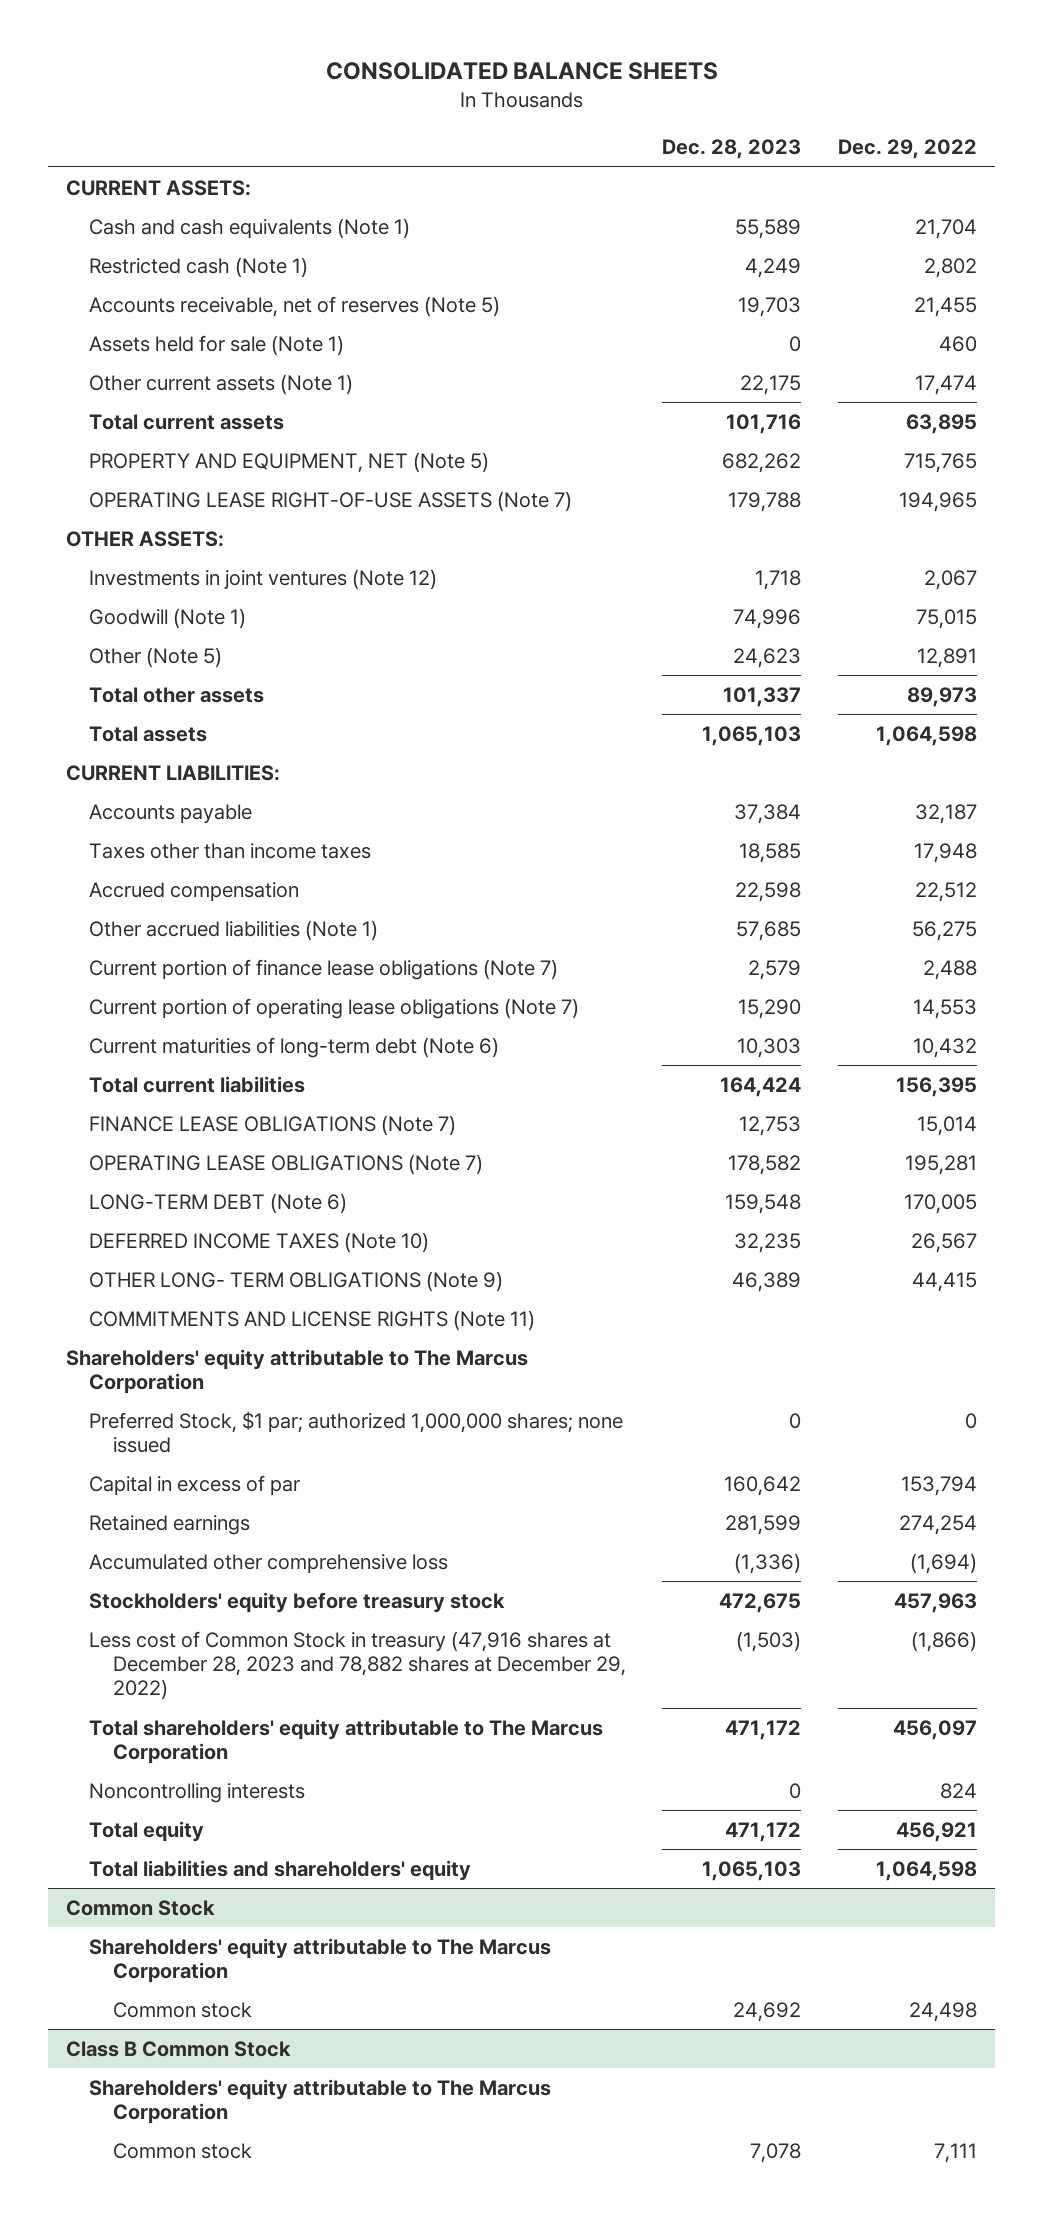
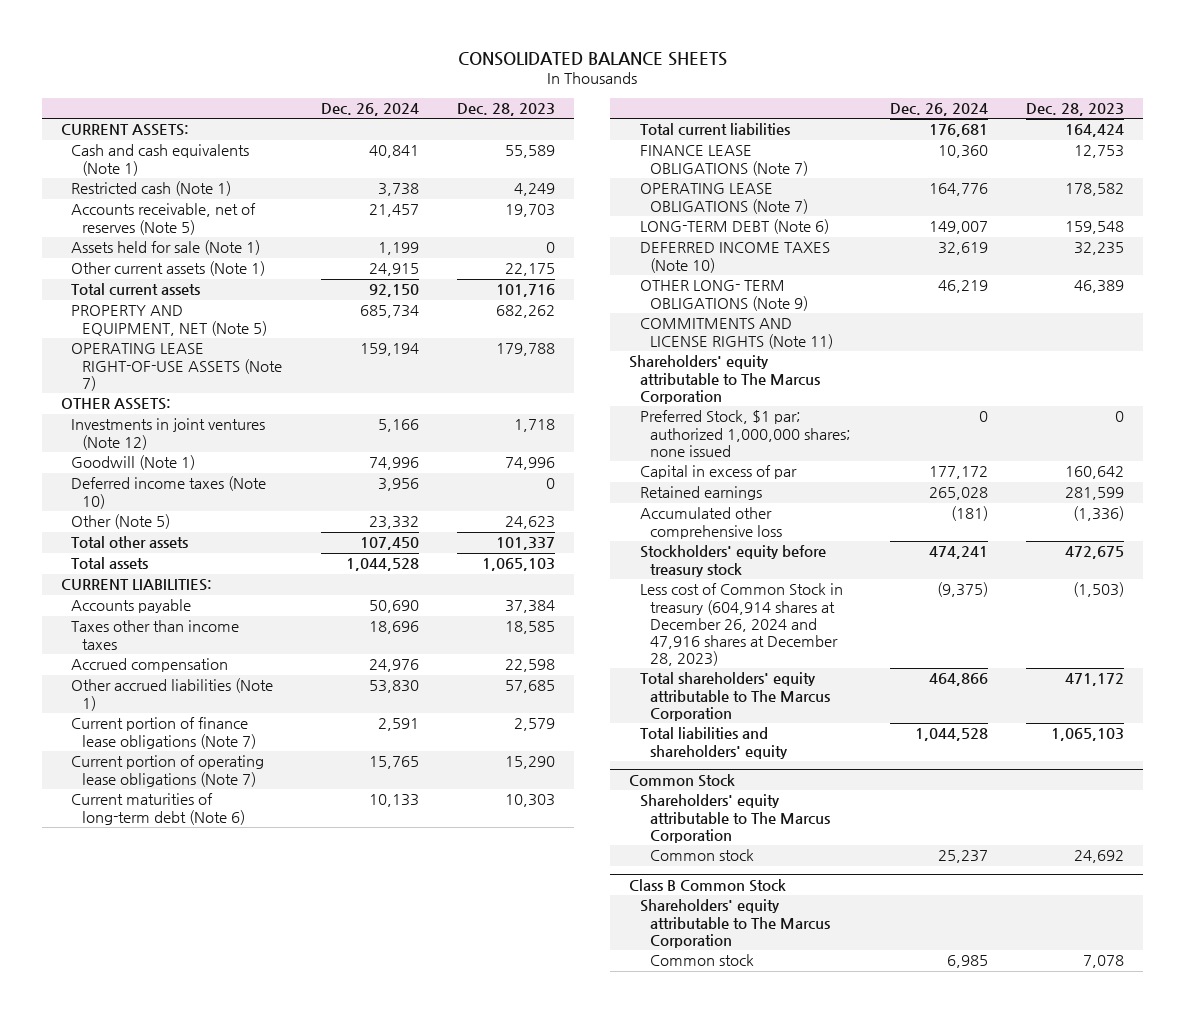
- | Dec. 28, 2023 | Dec. 29, 2022
+ | Dec. 26, 2024 | Dec. 28, 2023
+ Deferred income taxes (Note 10) | 3,956 | 0
- Less cost of Common Stock in treasury (47,916 shares at December 28, 2023 and 78,882 shares at December 29, 2022) | (1,503) | (1,866)
+ Less cost of Common Stock in treasury (604,914 shares at December 26, 2024 and 47,916 shares at December 28, 2023) | (9,375) | (1,503)
- Noncontrolling interests | 0 | 824
- Total equity | 471,172 | 456,921

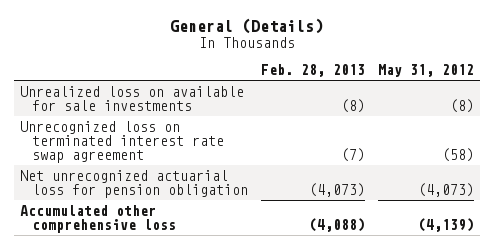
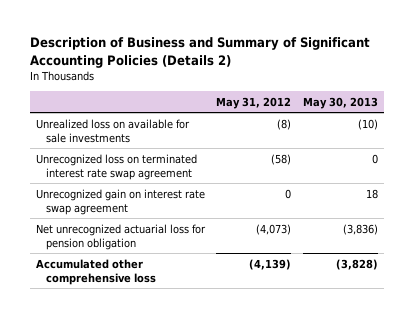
- General (Details)
+ Description of Business and Summary of Significant Accounting Policies (Details 2)
- | Feb. 28, 2013 | May 31, 2012
+ | May 31, 2012 | May 30, 2013
+ Unrecognized gain on interest rate swap agreement | 0 | 18

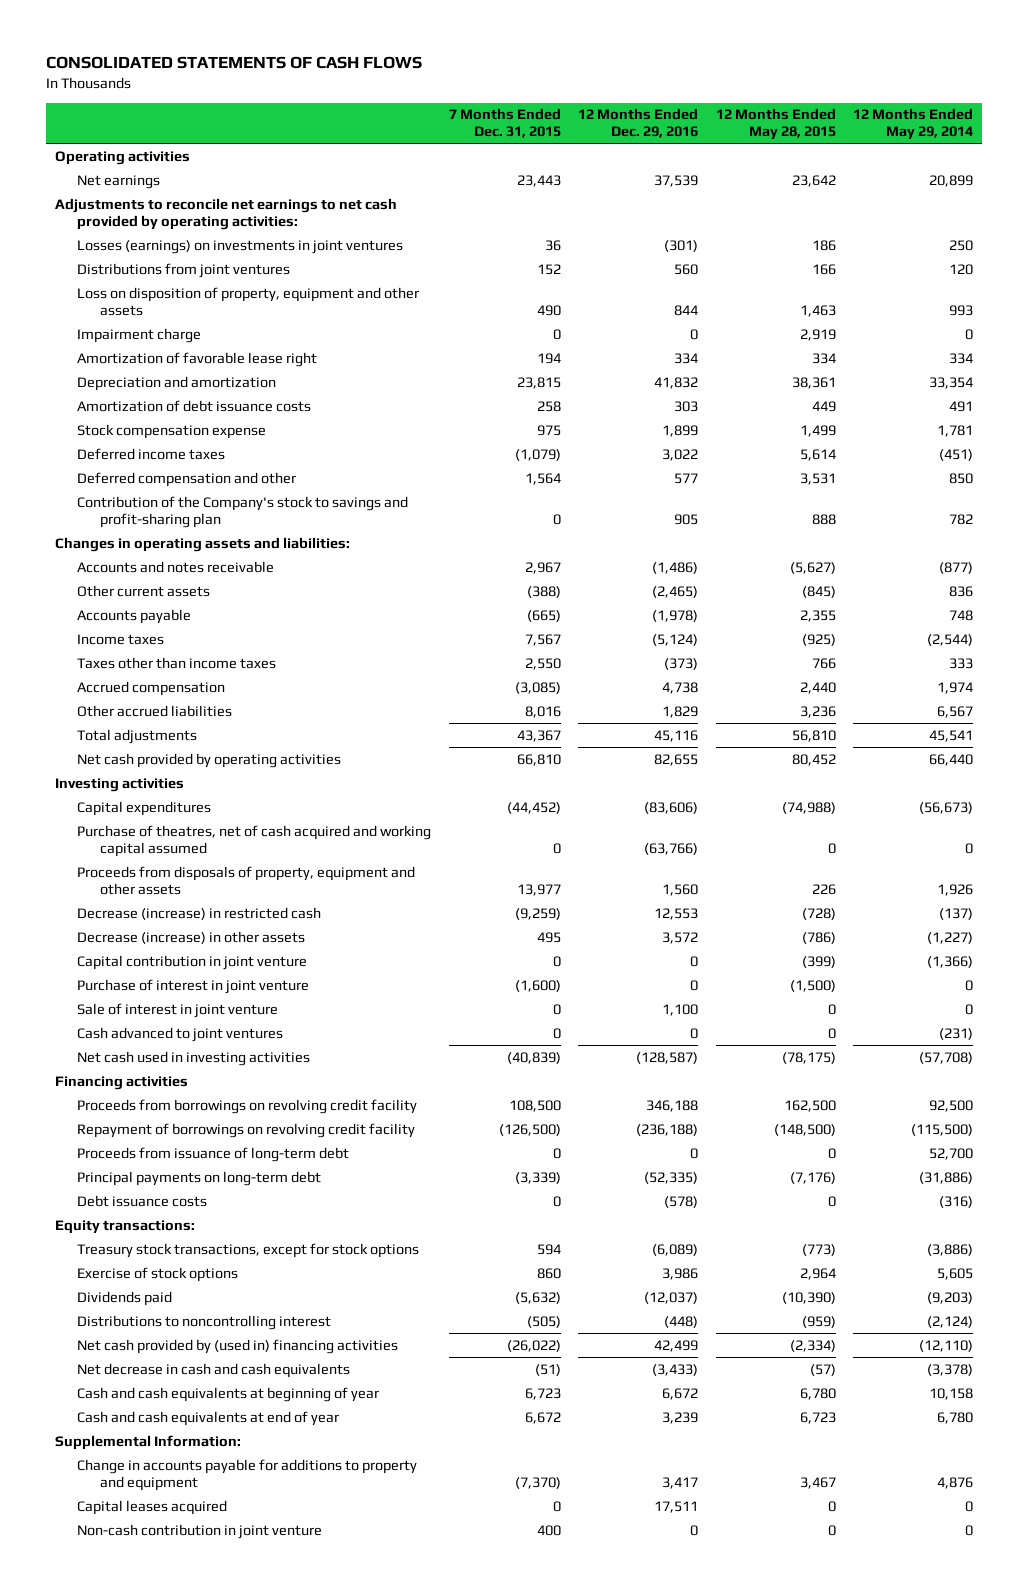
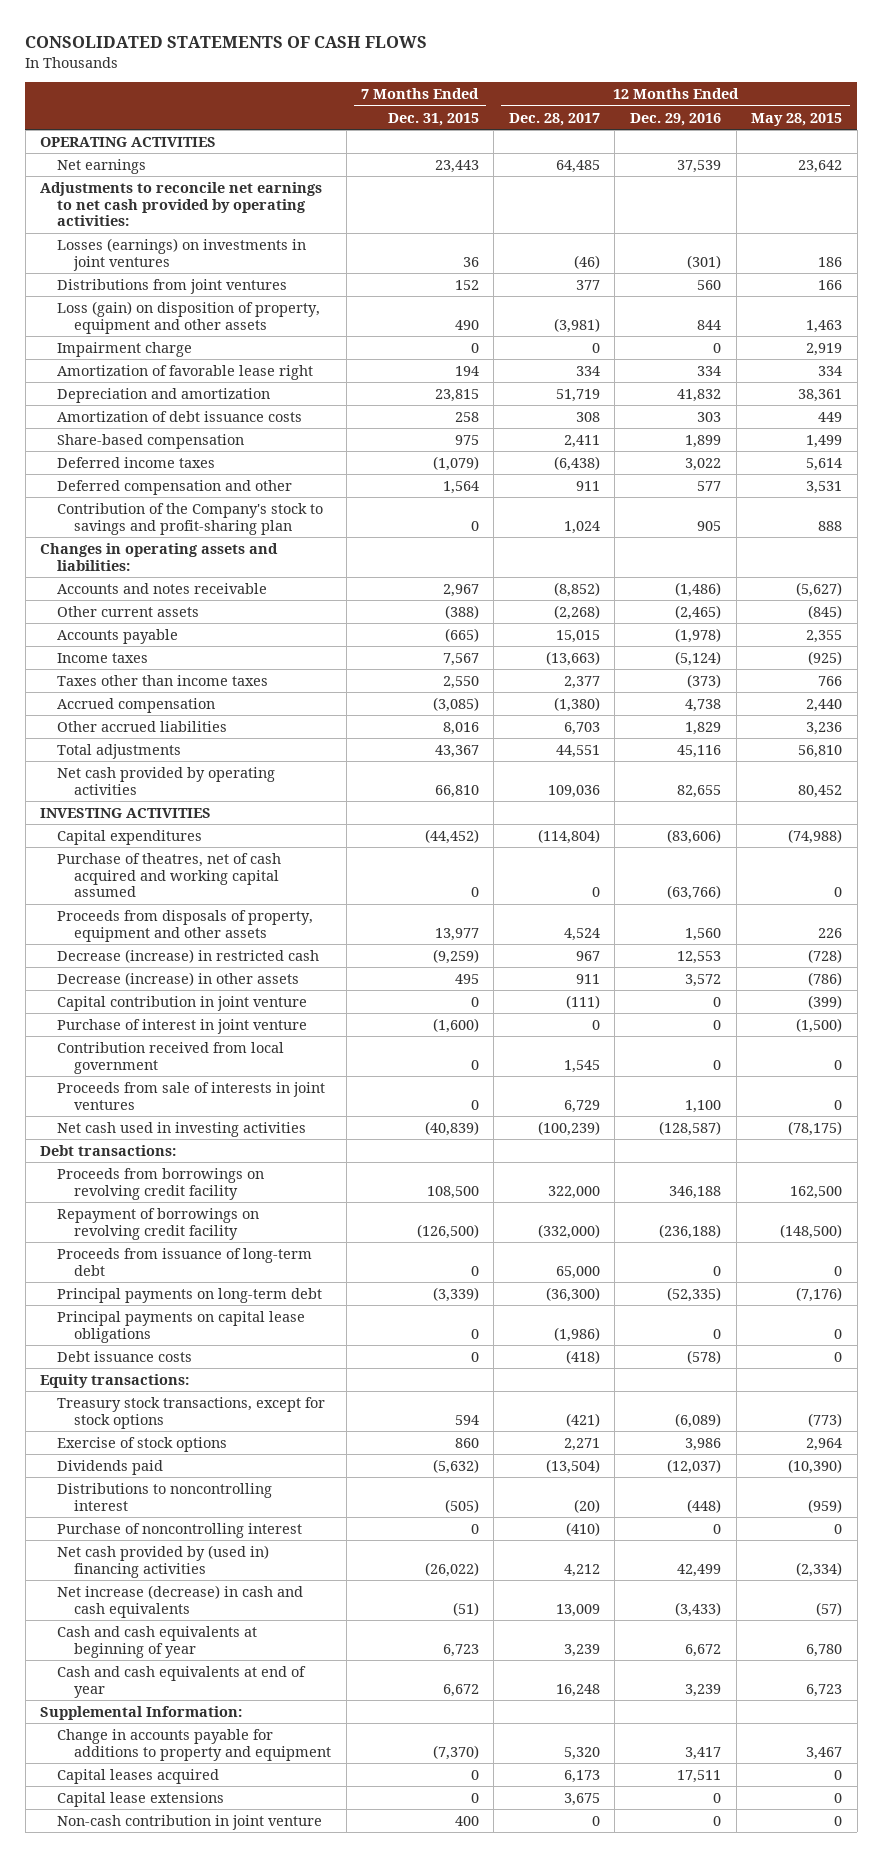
- | 7 Months Ended Dec. 31, 2015 | 12 Months Ended Dec. 29, 2016 | 12 Months Ended May 28, 2015 | 12 Months Ended May 29, 2014
+ | 7 Months Ended Dec. 31, 2015 | 12 Months Ended Dec. 28, 2017 | 12 Months Ended Dec. 29, 2016 | 12 Months Ended May 28, 2015
- Operating activities
+ OPERATING ACTIVITIES
- Loss on disposition of property, equipment and other assets | 490 | 844 | 1,463 | 993
+ Loss (gain) on disposition of property, equipment and other assets | 490 | (3,981) | 844 | 1,463
- Stock compensation expense | 975 | 1,899 | 1,499 | 1,781
+ Share-based compensation | 975 | 2,411 | 1,899 | 1,499
- Investing activities
+ INVESTING ACTIVITIES
- Sale of interest in joint venture | 0 | 1,100 | 0 | 0
- Cash advanced to joint ventures | 0 | 0 | 0 | (231)
+ Contribution received from local government | 0 | 1,545 | 0 | 0
+ Proceeds from sale of interests in joint ventures | 0 | 6,729 | 1,100 | 0
- Financing activities
+ Debt transactions:
+ Principal payments on capital lease obligations | 0 | (1,986) | 0 | 0
+ Purchase of noncontrolling interest | 0 | (410) | 0 | 0
- Net decrease in cash and cash equivalents | (51) | (3,433) | (57) | (3,378)
+ Net increase (decrease) in cash and cash equivalents | (51) | 13,009 | (3,433) | (57)
+ Capital lease extensions | 0 | 3,675 | 0 | 0

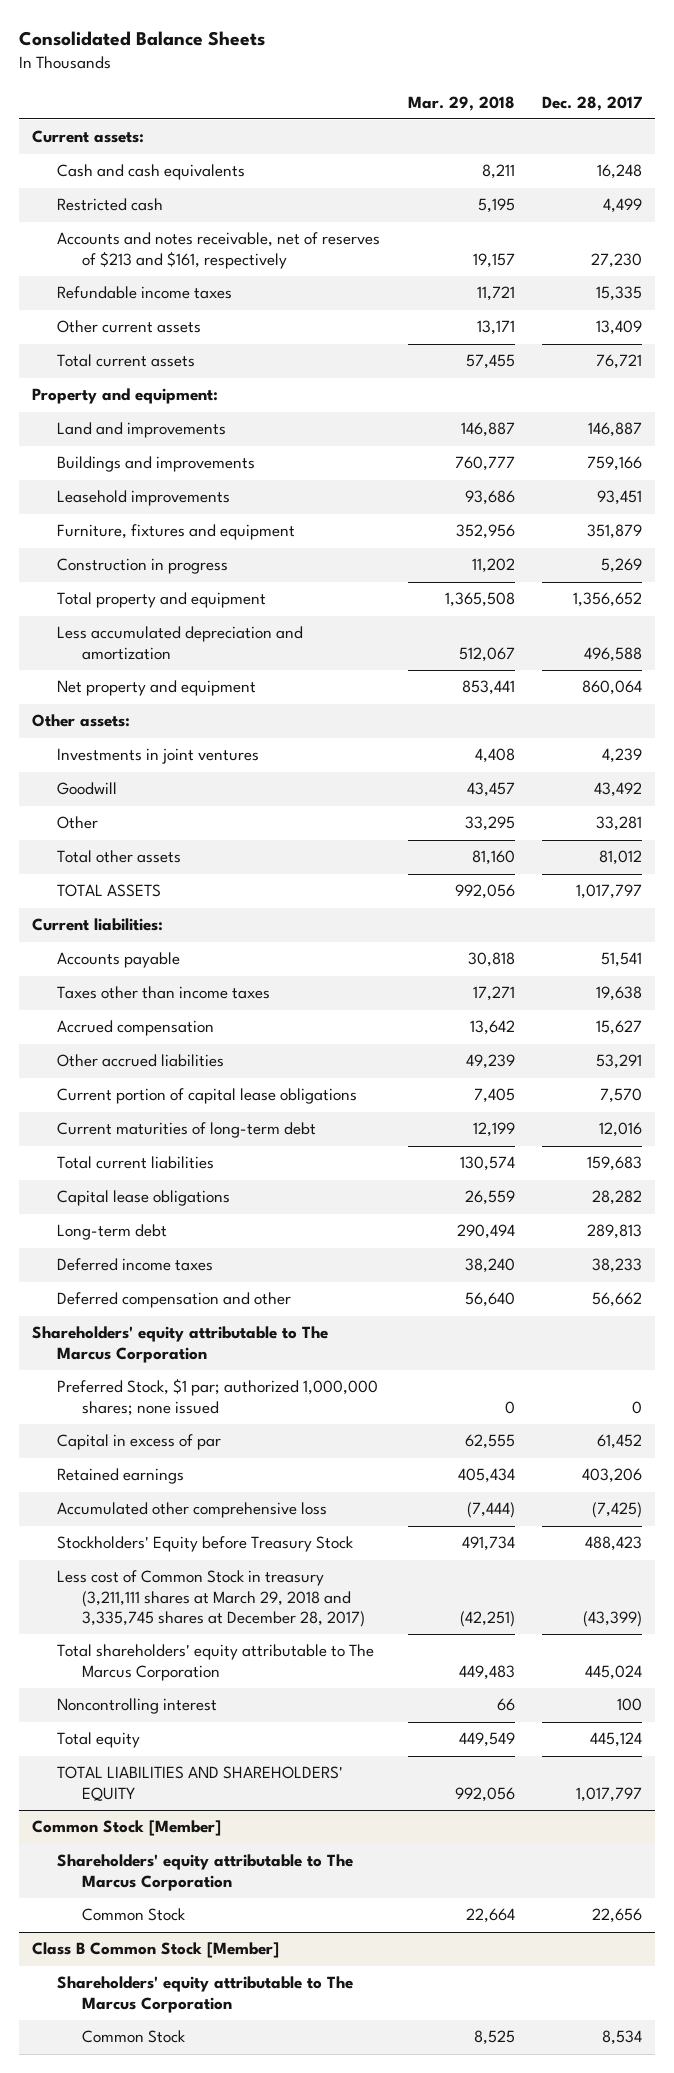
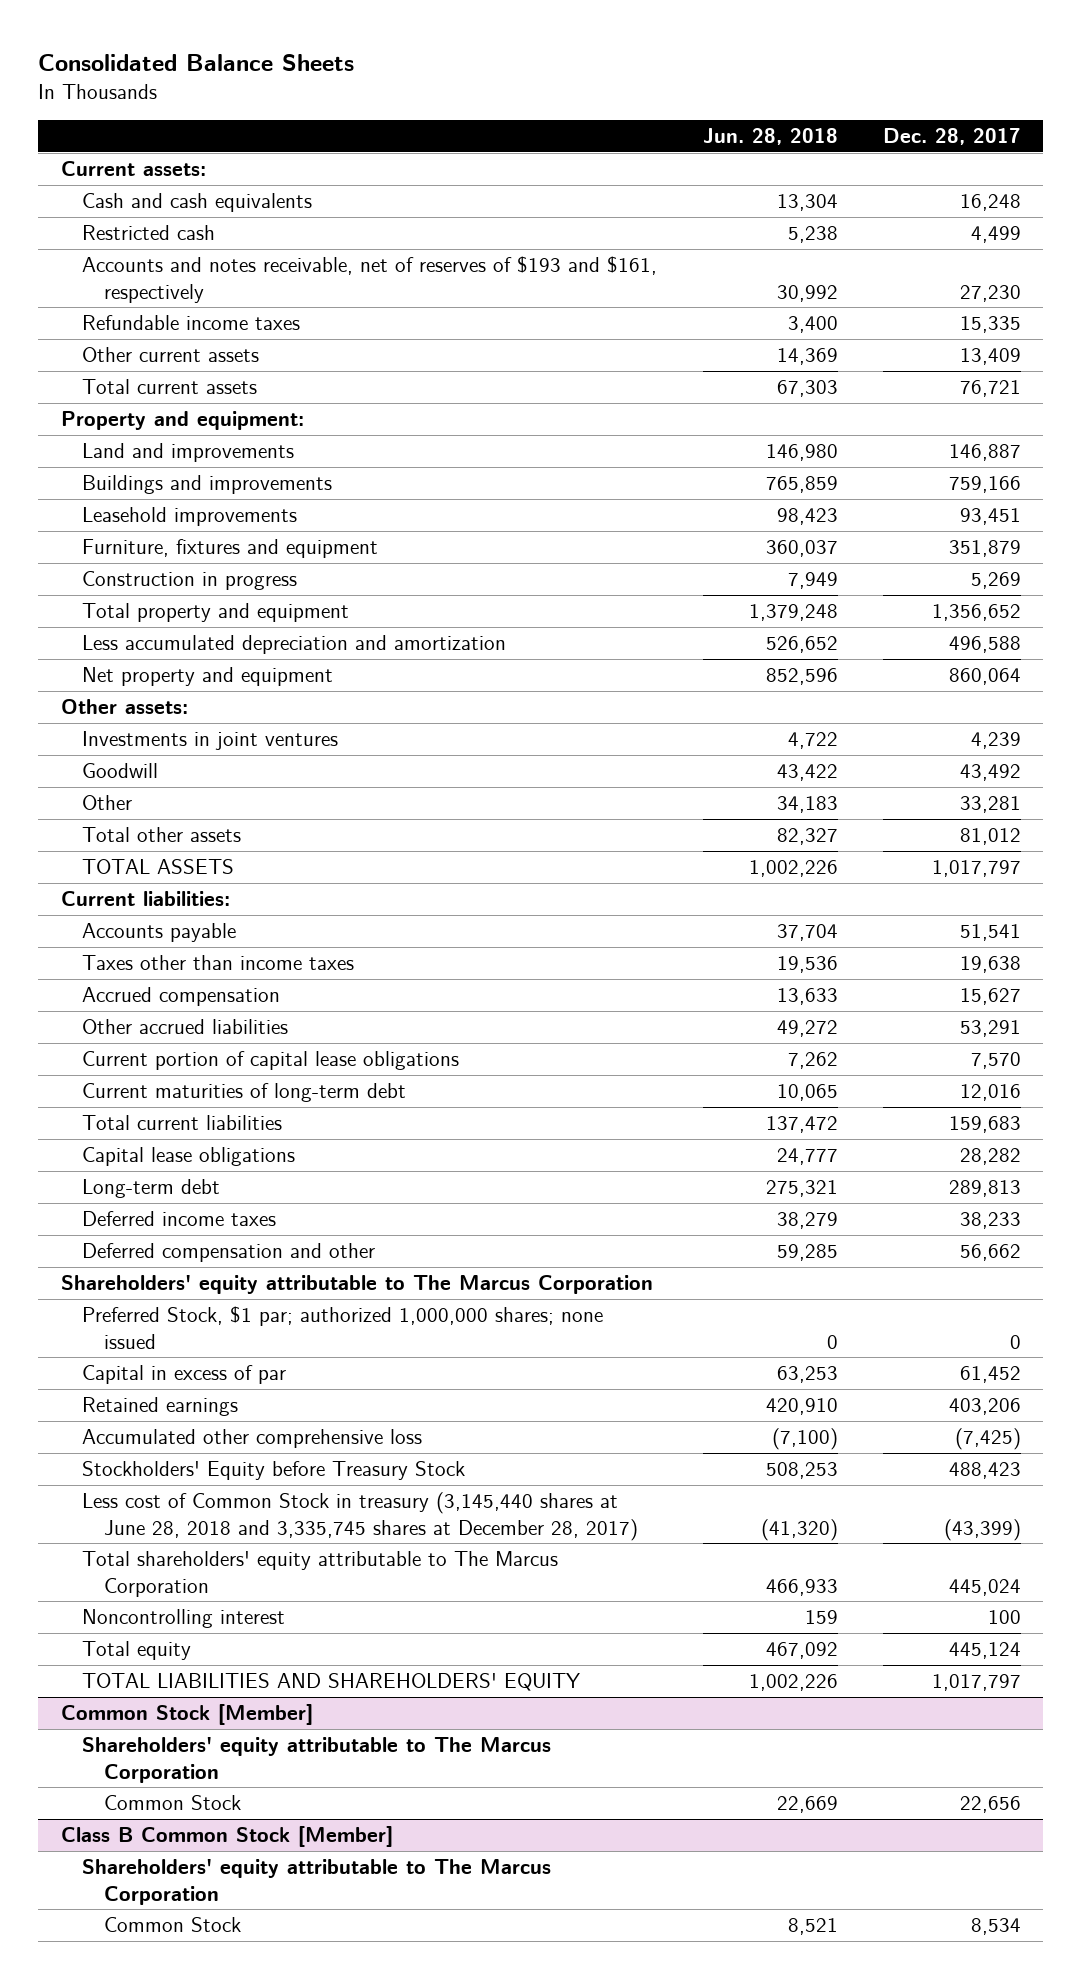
- | Mar. 29, 2018 | Dec. 28, 2017
+ | Jun. 28, 2018 | Dec. 28, 2017
- Accounts and notes receivable, net of reserves of $213 and $161, respectively | 19,157 | 27,230
+ Accounts and notes receivable, net of reserves of $193 and $161, respectively | 30,992 | 27,230
- Less cost of Common Stock in treasury (3,211,111 shares at March 29, 2018 and 3,335,745 shares at December 28, 2017) | (42,251) | (43,399)
+ Less cost of Common Stock in treasury (3,145,440 shares at June 28, 2018 and 3,335,745 shares at December 28, 2017) | (41,320) | (43,399)

